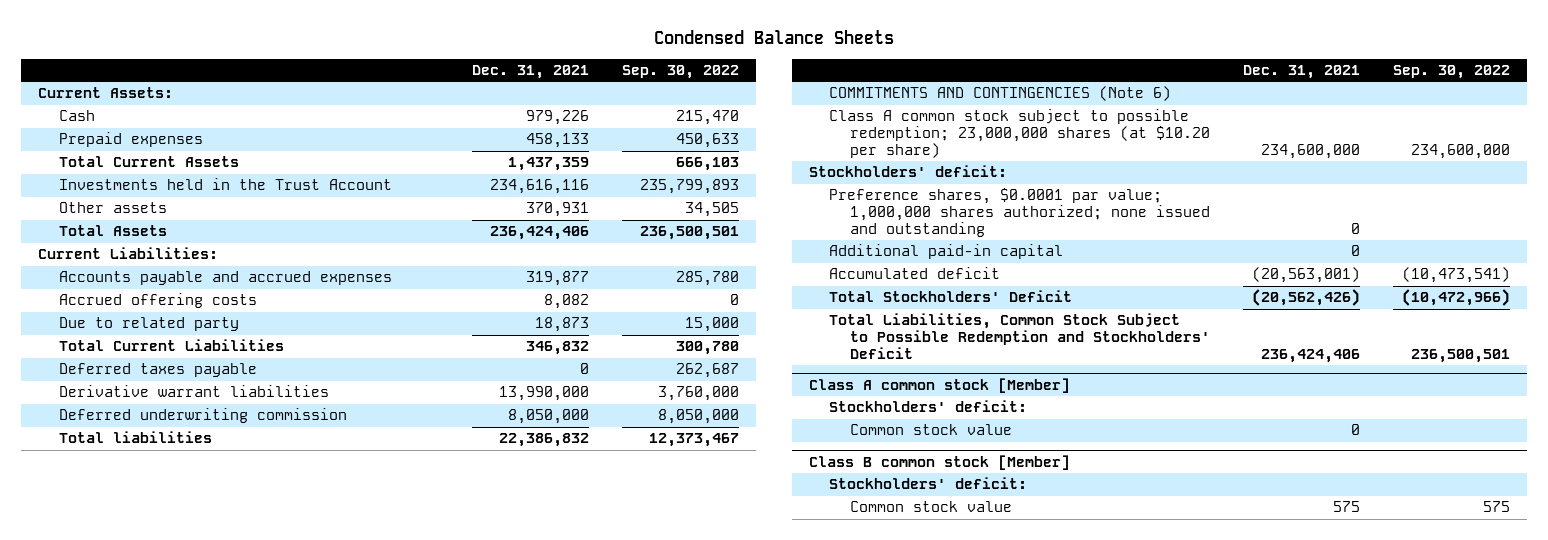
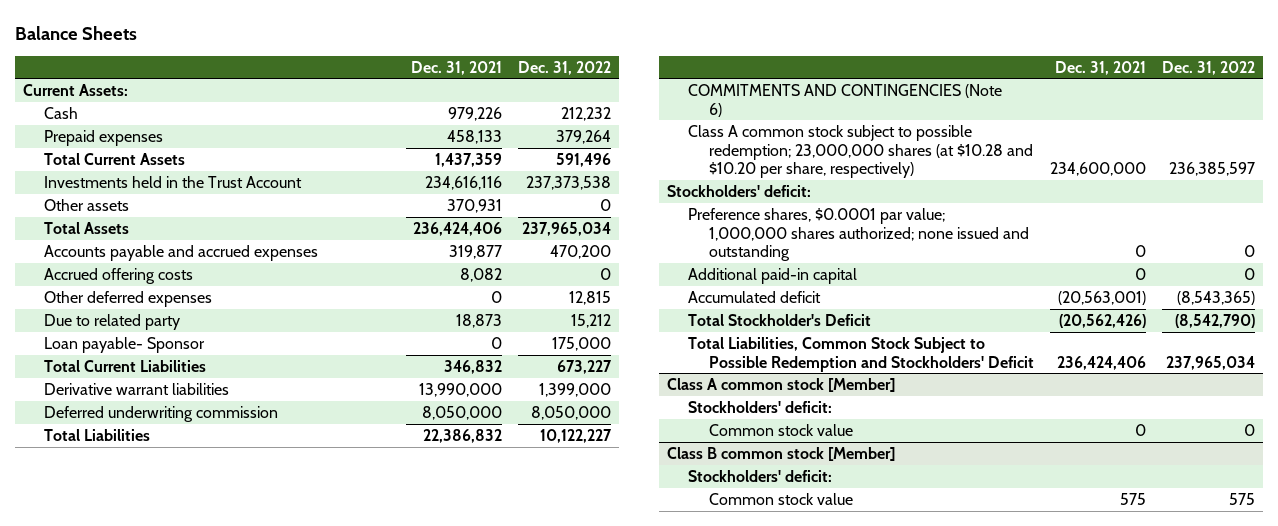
- Condensed Balance Sheets
+ Balance Sheets
- | Dec. 31, 2021 | Sep. 30, 2022
+ | Dec. 31, 2021 | Dec. 31, 2022
- Current Liabilities:
+ Other deferred expenses | 0 | 12,815
+ Loan payable- Sponsor | 0 | 175,000
- Deferred taxes payable | 0 | 262,687
- Total liabilities | 22,386,832 | 12,373,467
+ Total Liabilities | 22,386,832 | 10,122,227
- Class A common stock subject to possible redemption; 23,000,000 shares (at $10.20 per share) | 234,600,000 | 234,600,000
+ Class A common stock subject to possible redemption; 23,000,000 shares (at $10.28 and $10.20 per share, respectively) | 234,600,000 | 236,385,597
- Total Stockholders' Deficit | (20,562,426) | (10,472,966)
+ Total Stockholder's Deficit | (20,562,426) | (8,542,790)

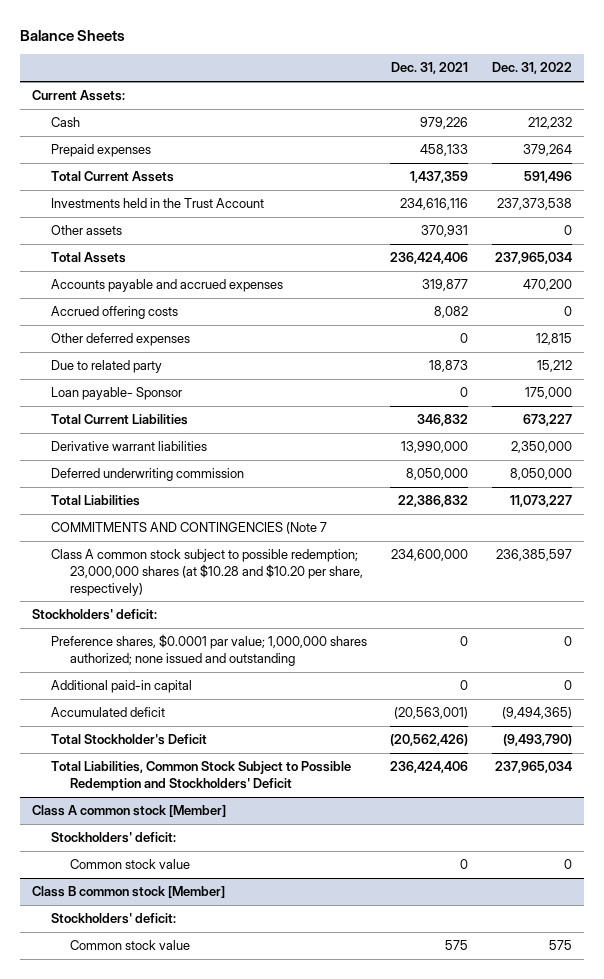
- Derivative warrant liabilities | 13,990,000 | 1,399,000
+ Derivative warrant liabilities | 13,990,000 | 2,350,000
- Total Liabilities | 22,386,832 | 10,122,227
- COMMITMENTS AND CONTINGENCIES (Note 6)
+ Total Liabilities | 22,386,832 | 11,073,227
+ COMMITMENTS AND CONTINGENCIES (Note 7
- Accumulated deficit | (20,563,001) | (8,543,365)
- Total Stockholder's Deficit | (20,562,426) | (8,542,790)
+ Accumulated deficit | (20,563,001) | (9,494,365)
+ Total Stockholder's Deficit | (20,562,426) | (9,493,790)

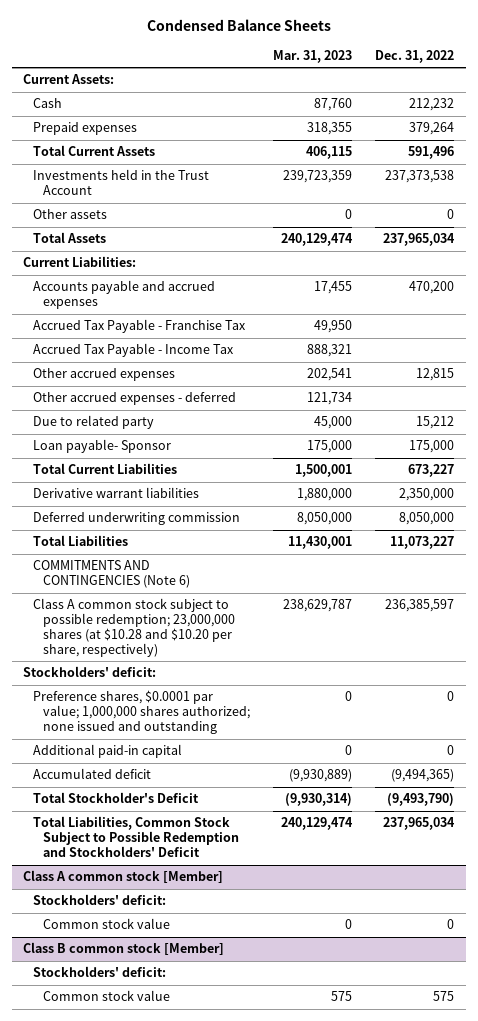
- Balance Sheets
+ Condensed Balance Sheets
- | Dec. 31, 2021 | Dec. 31, 2022
+ | Mar. 31, 2023 | Dec. 31, 2022
+ Current Liabilities:
- Accrued offering costs | 8,082 | 0
- Other deferred expenses | 0 | 12,815
+ Accrued Tax Payable - Franchise Tax | 49,950 |
+ Accrued Tax Payable - Income Tax | 888,321 |
+ Other accrued expenses | 202,541 | 12,815
+ Other accrued expenses - deferred | 121,734 |
- COMMITMENTS AND CONTINGENCIES (Note 7
+ COMMITMENTS AND CONTINGENCIES (Note 6)

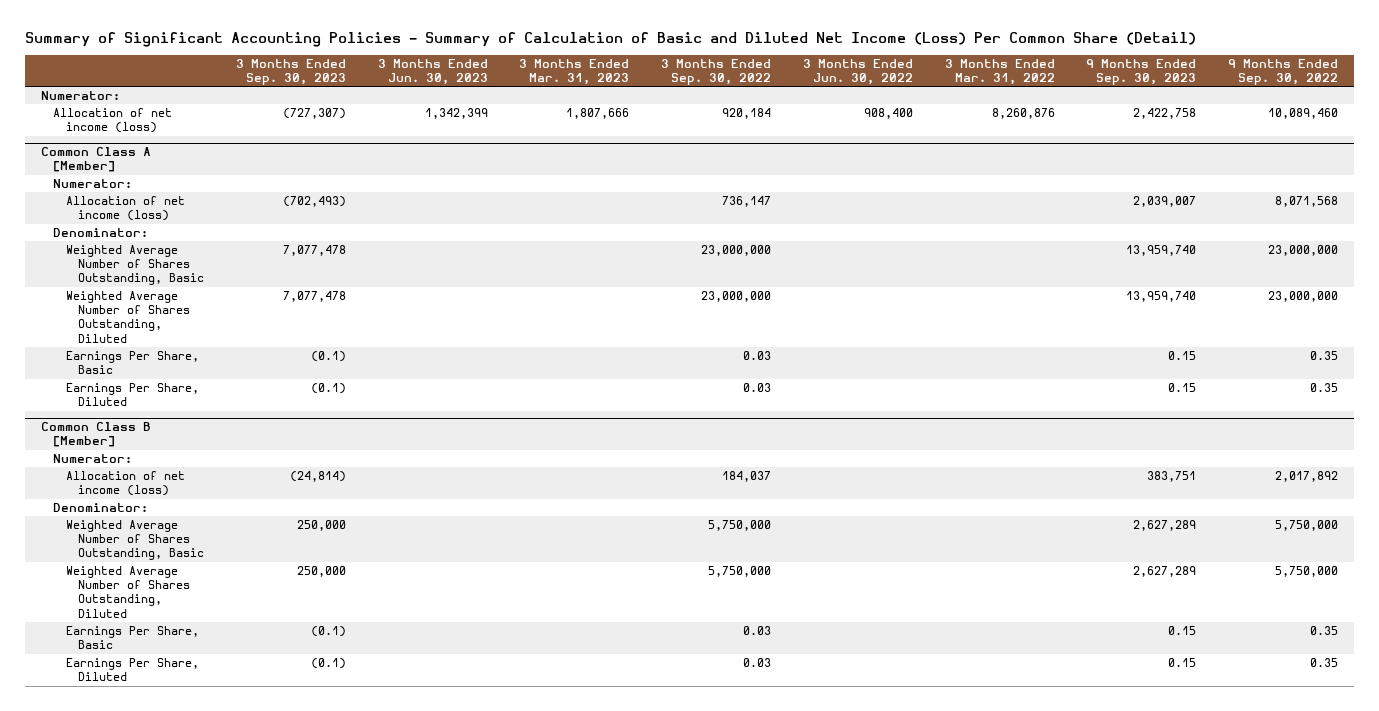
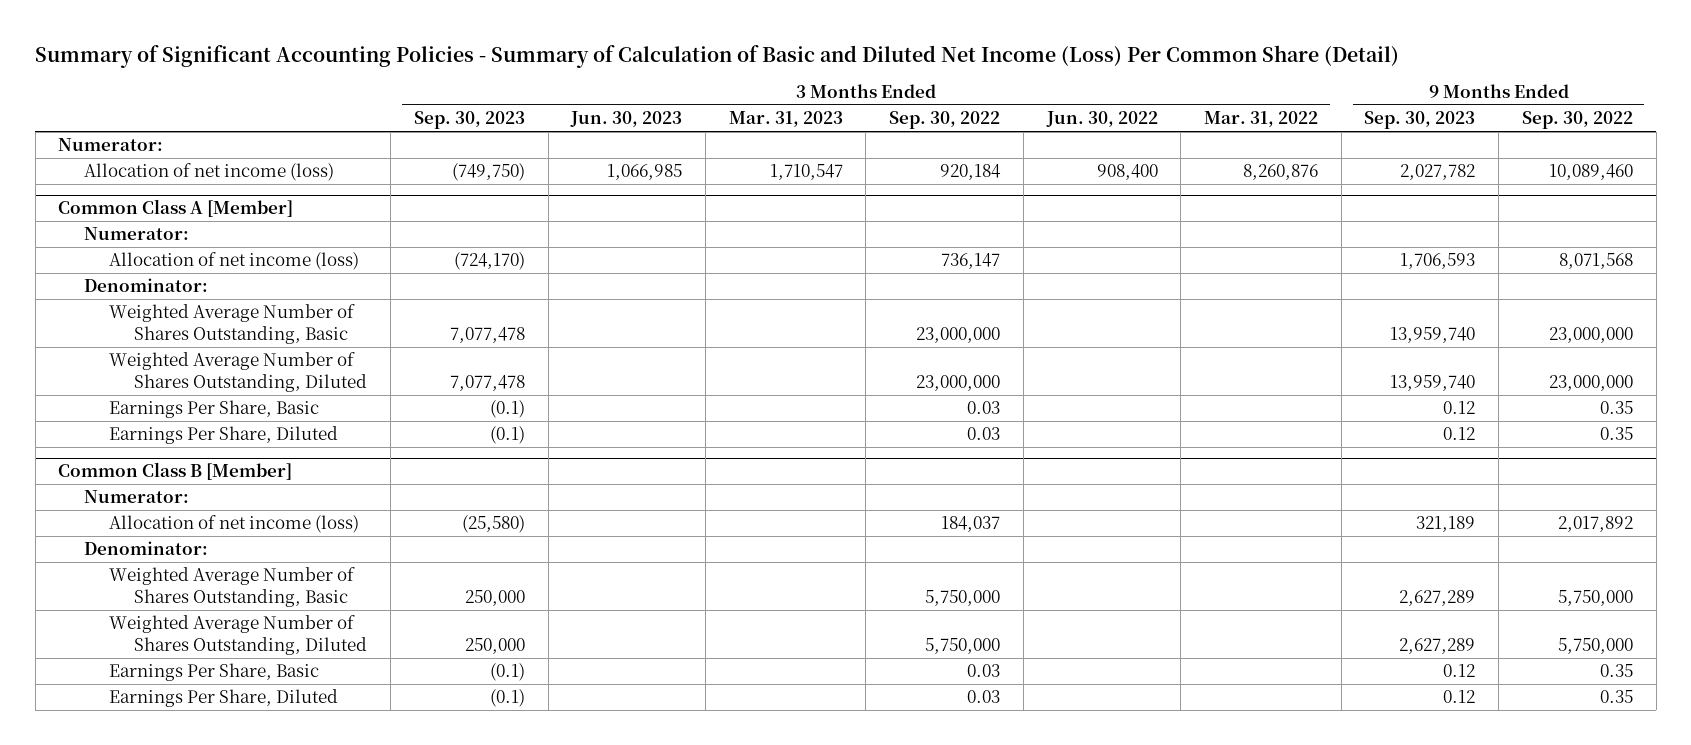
- Allocation of net income (loss) | (727,307) | 1,342,399 | 1,807,666 | 920,184 | 908,400 | 8,260,876 | 2,422,758 | 10,089,460
+ Allocation of net income (loss) | (749,750) | 1,066,985 | 1,710,547 | 920,184 | 908,400 | 8,260,876 | 2,027,782 | 10,089,460
@ Common Class A [Member]
- Allocation of net income (loss) | (702,493) | | | 736,147 | | | 2,039,007 | 8,071,568
+ Allocation of net income (loss) | (724,170) | | | 736,147 | | | 1,706,593 | 8,071,568
- Earnings Per Share, Basic | (0.1) | | | 0.03 | | | 0.15 | 0.35
- Earnings Per Share, Diluted | (0.1) | | | 0.03 | | | 0.15 | 0.35
+ Earnings Per Share, Basic | (0.1) | | | 0.03 | | | 0.12 | 0.35
+ Earnings Per Share, Diluted | (0.1) | | | 0.03 | | | 0.12 | 0.35
@ Common Class B [Member]
- Allocation of net income (loss) | (24,814) | | | 184,037 | | | 383,751 | 2,017,892
+ Allocation of net income (loss) | (25,580) | | | 184,037 | | | 321,189 | 2,017,892
- Earnings Per Share, Basic | (0.1) | | | 0.03 | | | 0.15 | 0.35
- Earnings Per Share, Diluted | (0.1) | | | 0.03 | | | 0.15 | 0.35
+ Earnings Per Share, Basic | (0.1) | | | 0.03 | | | 0.12 | 0.35
+ Earnings Per Share, Diluted | (0.1) | | | 0.03 | | | 0.12 | 0.35

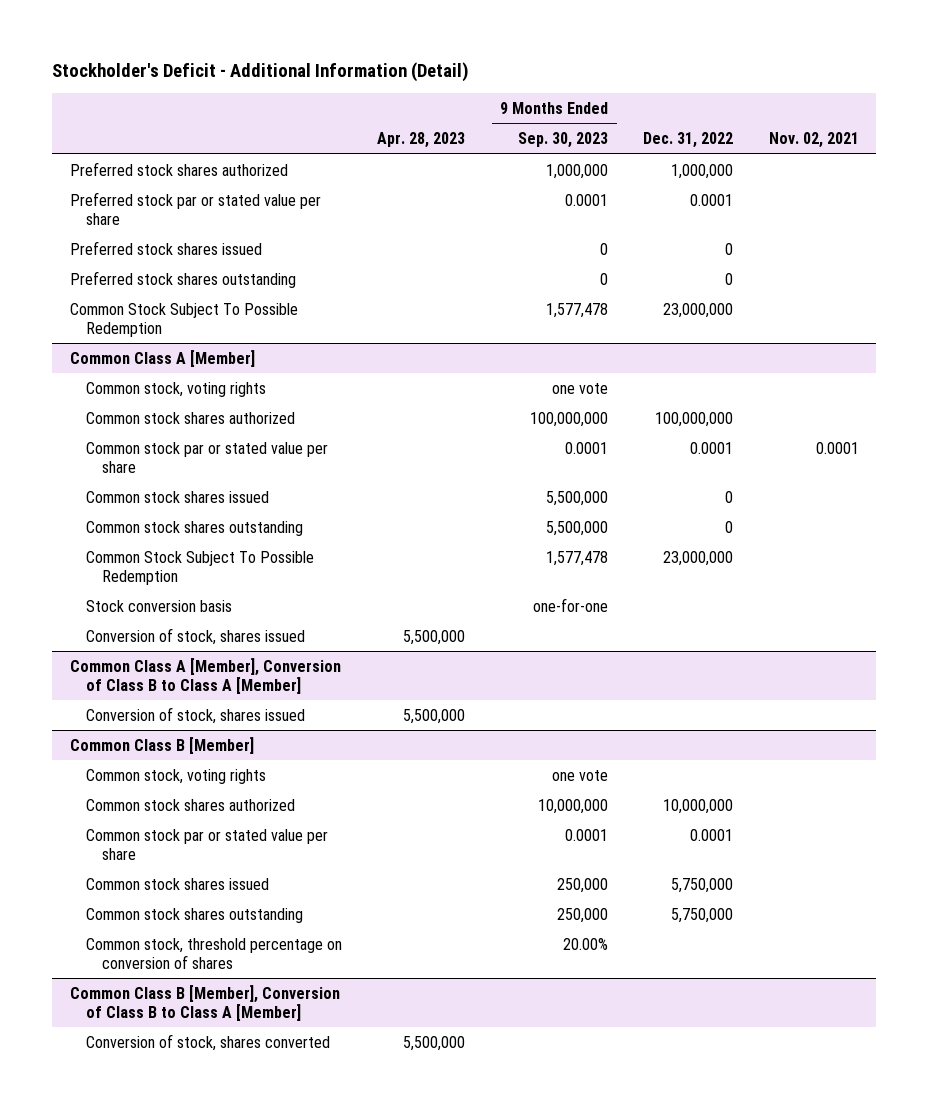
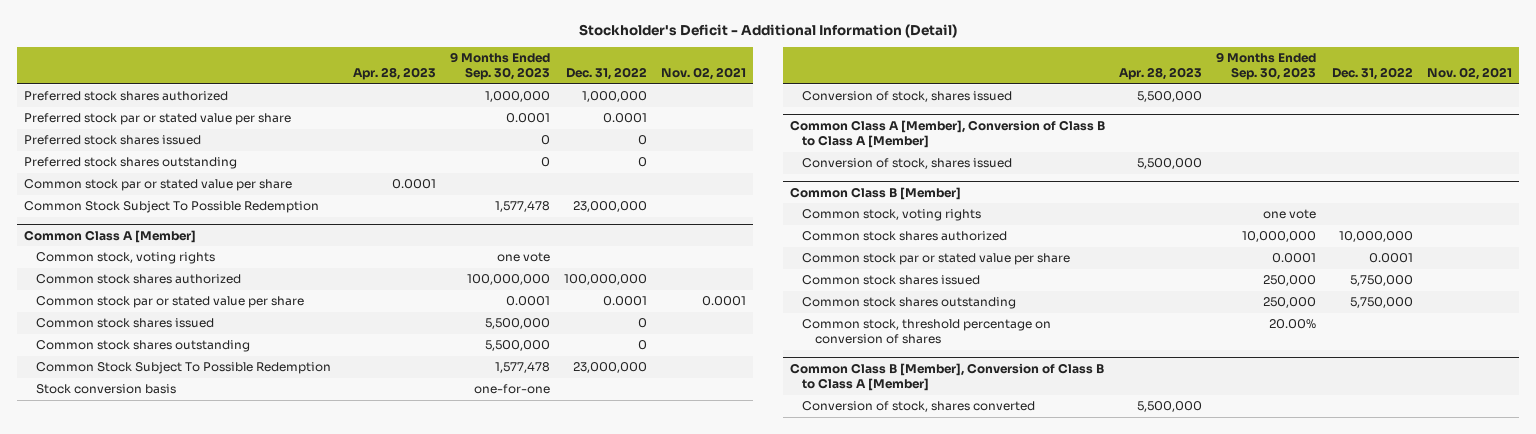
+ Common stock par or stated value per share | 0.0001 | | |

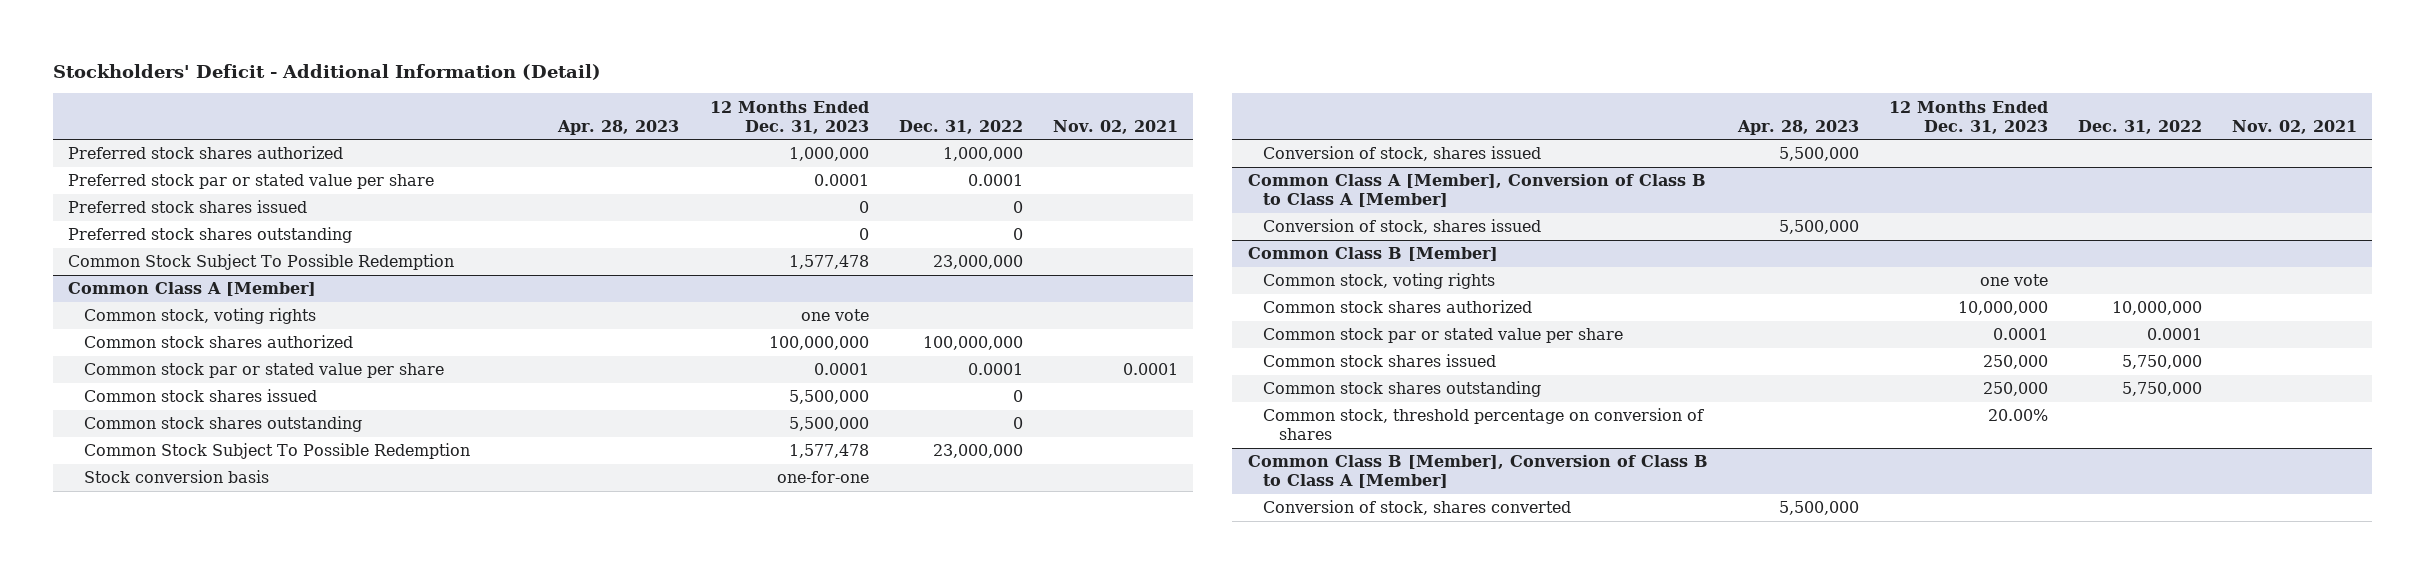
- Stockholder's Deficit - Additional Information (Detail)
+ Stockholders' Deficit - Additional Information (Detail)
- | Apr. 28, 2023 | 9 Months Ended Sep. 30, 2023 | Dec. 31, 2022 | Nov. 02, 2021
+ | Apr. 28, 2023 | 12 Months Ended Dec. 31, 2023 | Dec. 31, 2022 | Nov. 02, 2021
- Common stock par or stated value per share | 0.0001 | | |

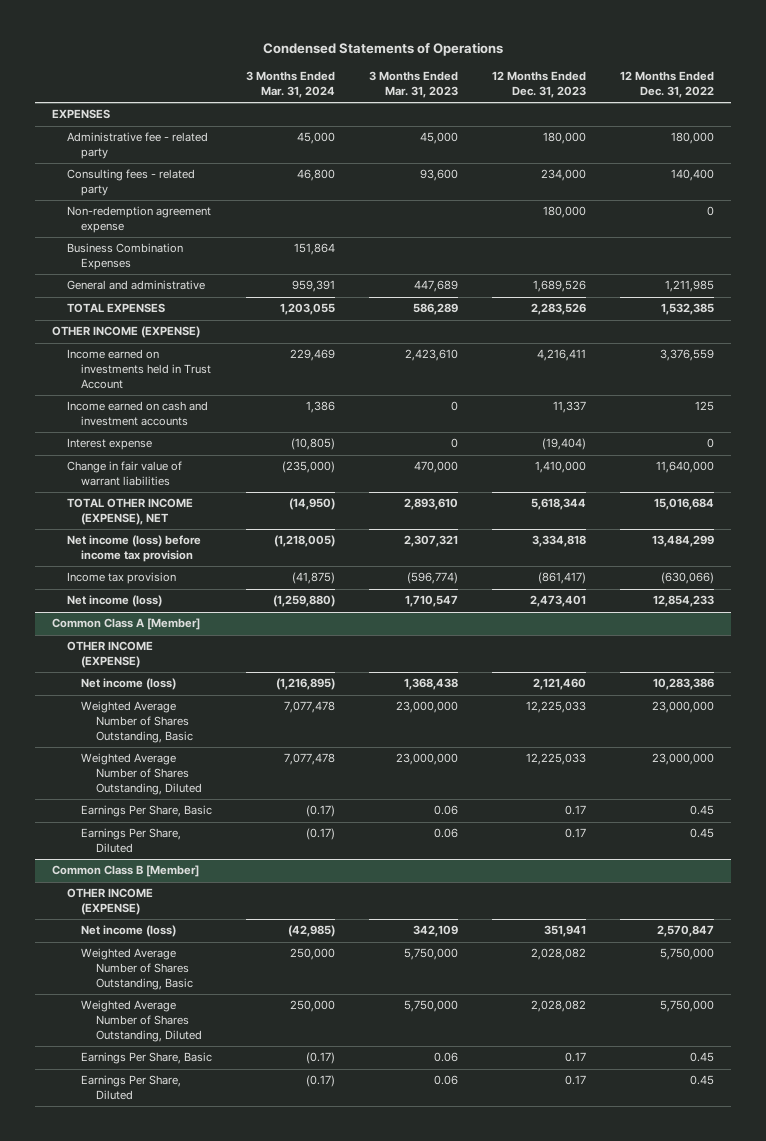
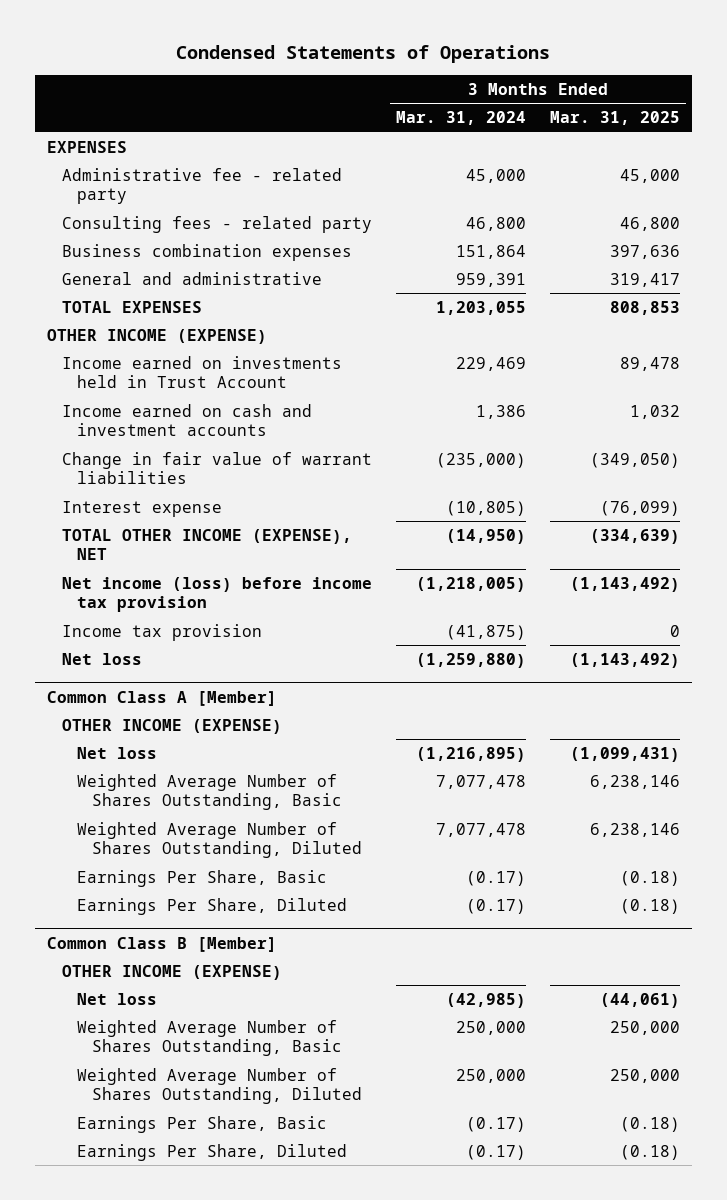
- | 3 Months Ended Mar. 31, 2024 | 3 Months Ended Mar. 31, 2023 | 12 Months Ended Dec. 31, 2023 | 12 Months Ended Dec. 31, 2022
+ | 3 Months Ended Mar. 31, 2024 | 3 Months Ended Mar. 31, 2025
- Non-redemption agreement expense | | | 180,000 | 0
- Business Combination Expenses | 151,864 | | |
+ Business combination expenses | 151,864 | 397,636
moved down: Interest expense | (10,805) | (76,099)
- Net income (loss) | (1,259,880) | 1,710,547 | 2,473,401 | 12,854,233
+ Net loss | (1,259,880) | (1,143,492)
@ Common Class A [Member]
- Net income (loss) | (1,216,895) | 1,368,438 | 2,121,460 | 10,283,386
+ Net loss | (1,216,895) | (1,099,431)
@ Common Class B [Member]
- Net income (loss) | (42,985) | 342,109 | 351,941 | 2,570,847
+ Net loss | (42,985) | (44,061)

